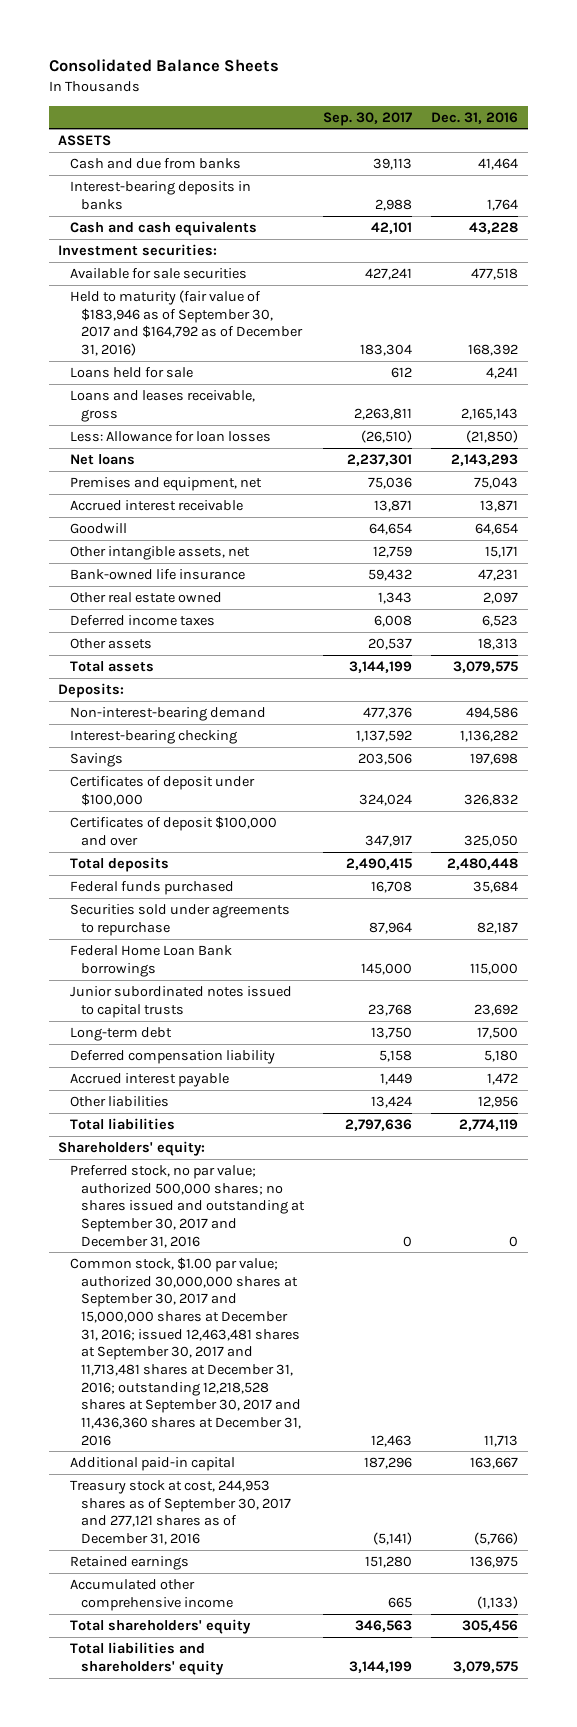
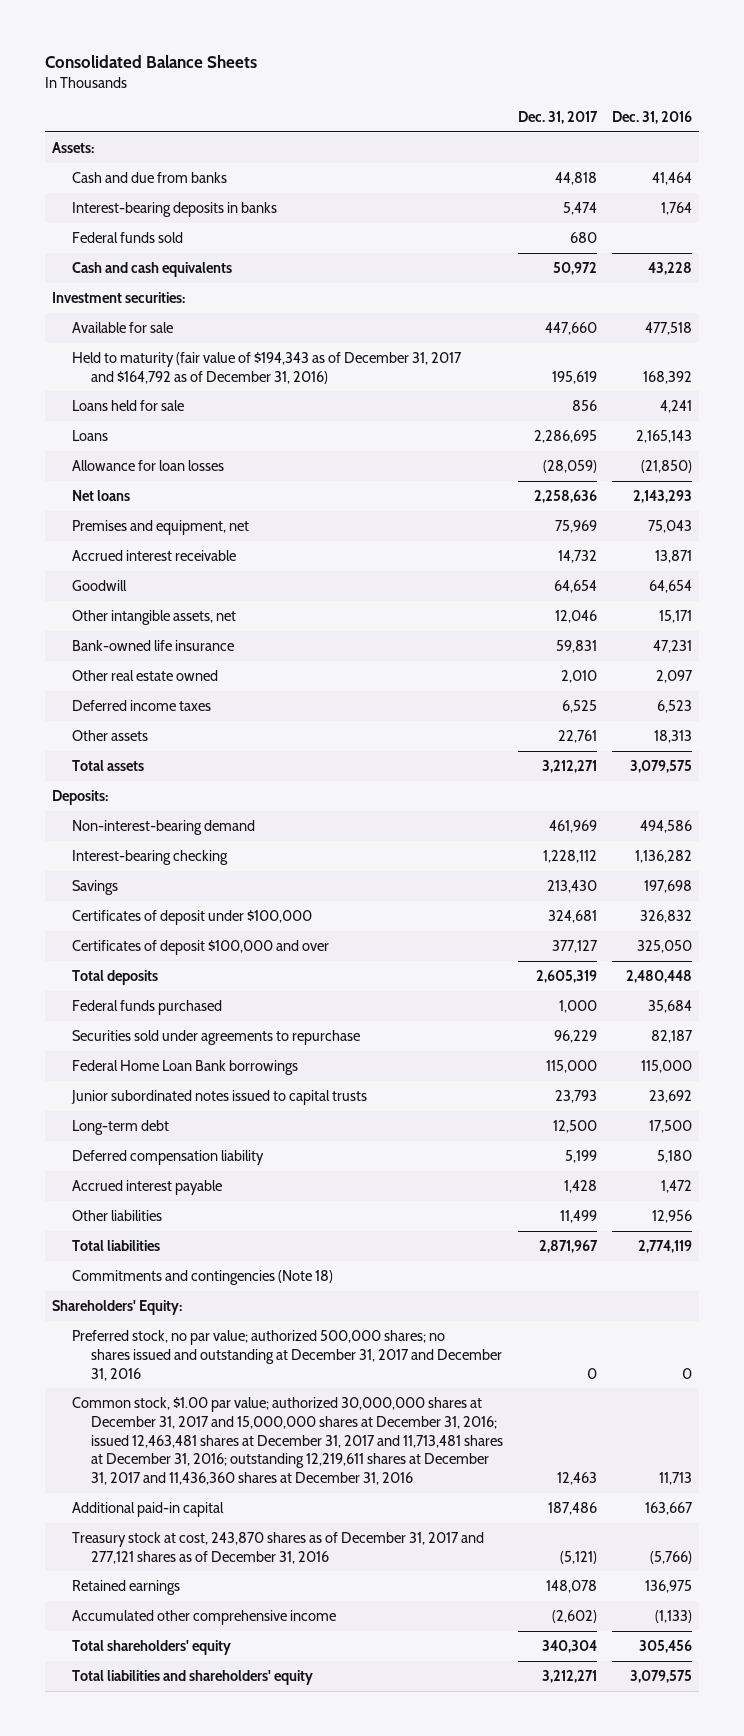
- | Sep. 30, 2017 | Dec. 31, 2016
+ | Dec. 31, 2017 | Dec. 31, 2016
- ASSETS
+ Assets:
+ Federal funds sold | 680 |
- Available for sale securities | 427,241 | 477,518
- Held to maturity (fair value of $183,946 as of September 30, 2017 and $164,792 as of December 31, 2016) | 183,304 | 168,392
+ Available for sale | 447,660 | 477,518
+ Held to maturity (fair value of $194,343 as of December 31, 2017 and $164,792 as of December 31, 2016) | 195,619 | 168,392
- Loans and leases receivable, gross | 2,263,811 | 2,165,143
- Less: Allowance for loan losses | (26,510) | (21,850)
+ Loans | 2,286,695 | 2,165,143
+ Allowance for loan losses | (28,059) | (21,850)
- Shareholders' equity:
- Preferred stock, no par value; authorized 500,000 shares; no shares issued and outstanding at September 30, 2017 and December 31, 2016 | 0 | 0
- Common stock, $1.00 par value; authorized 30,000,000 shares at September 30, 2017 and 15,000,000 shares at December 31, 2016; issued 12,463,481 shares at September 30, 2017 and 11,713,481 shares at December 31, 2016; outstanding 12,218,528 shares at September 30, 2017 and 11,436,360 shares at December 31, 2016 | 12,463 | 11,713
+ Commitments and contingencies (Note 18)
+ Shareholders' Equity:
+ Preferred stock, no par value; authorized 500,000 shares; no shares issued and outstanding at December 31, 2017 and December 31, 2016 | 0 | 0
+ Common stock, $1.00 par value; authorized 30,000,000 shares at December 31, 2017 and 15,000,000 shares at December 31, 2016; issued 12,463,481 shares at December 31, 2017 and 11,713,481 shares at December 31, 2016; outstanding 12,219,611 shares at December 31, 2017 and 11,436,360 shares at December 31, 2016 | 12,463 | 11,713
- Treasury stock at cost, 244,953 shares as of September 30, 2017 and 277,121 shares as of December 31, 2016 | (5,141) | (5,766)
+ Treasury stock at cost, 243,870 shares as of December 31, 2017 and 277,121 shares as of December 31, 2016 | (5,121) | (5,766)

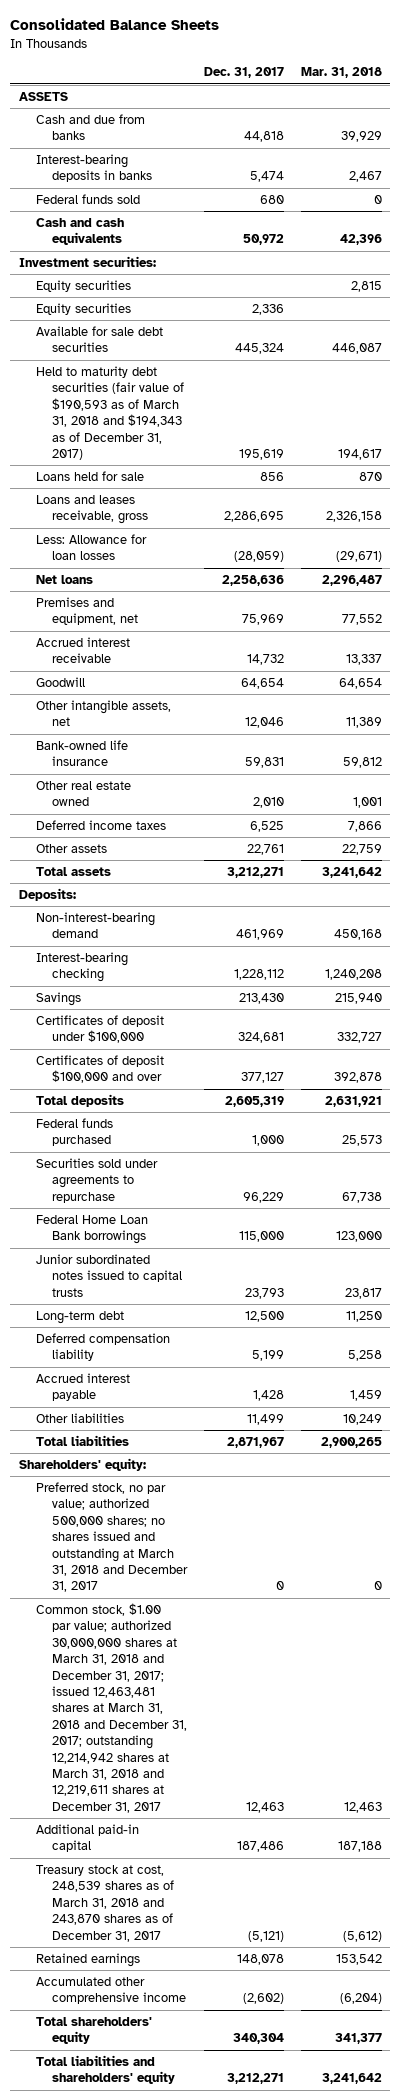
- | Dec. 31, 2017 | Dec. 31, 2016
+ | Dec. 31, 2017 | Mar. 31, 2018
- Assets:
+ ASSETS
- Available for sale | 447,660 | 477,518
- Held to maturity (fair value of $194,343 as of December 31, 2017 and $164,792 as of December 31, 2016) | 195,619 | 168,392
+ Equity securities | | 2,815
+ Equity securities | 2,336 |
+ Available for sale debt securities | 445,324 | 446,087
+ Held to maturity debt securities (fair value of $190,593 as of March 31, 2018 and $194,343 as of December 31, 2017) | 195,619 | 194,617
- Loans | 2,286,695 | 2,165,143
- Allowance for loan losses | (28,059) | (21,850)
+ Loans and leases receivable, gross | 2,286,695 | 2,326,158
+ Less: Allowance for loan losses | (28,059) | (29,671)
- Commitments and contingencies (Note 18)
- Shareholders' Equity:
- Preferred stock, no par value; authorized 500,000 shares; no shares issued and outstanding at December 31, 2017 and December 31, 2016 | 0 | 0
- Common stock, $1.00 par value; authorized 30,000,000 shares at December 31, 2017 and 15,000,000 shares at December 31, 2016; issued 12,463,481 shares at December 31, 2017 and 11,713,481 shares at December 31, 2016; outstanding 12,219,611 shares at December 31, 2017 and 11,436,360 shares at December 31, 2016 | 12,463 | 11,713
+ Shareholders' equity:
+ Preferred stock, no par value; authorized 500,000 shares; no shares issued and outstanding at March 31, 2018 and December 31, 2017 | 0 | 0
+ Common stock, $1.00 par value; authorized 30,000,000 shares at March 31, 2018 and December 31, 2017; issued 12,463,481 shares at March 31, 2018 and December 31, 2017; outstanding 12,214,942 shares at March 31, 2018 and 12,219,611 shares at December 31, 2017 | 12,463 | 12,463
- Treasury stock at cost, 243,870 shares as of December 31, 2017 and 277,121 shares as of December 31, 2016 | (5,121) | (5,766)
+ Treasury stock at cost, 248,539 shares as of March 31, 2018 and 243,870 shares as of December 31, 2017 | (5,121) | (5,612)

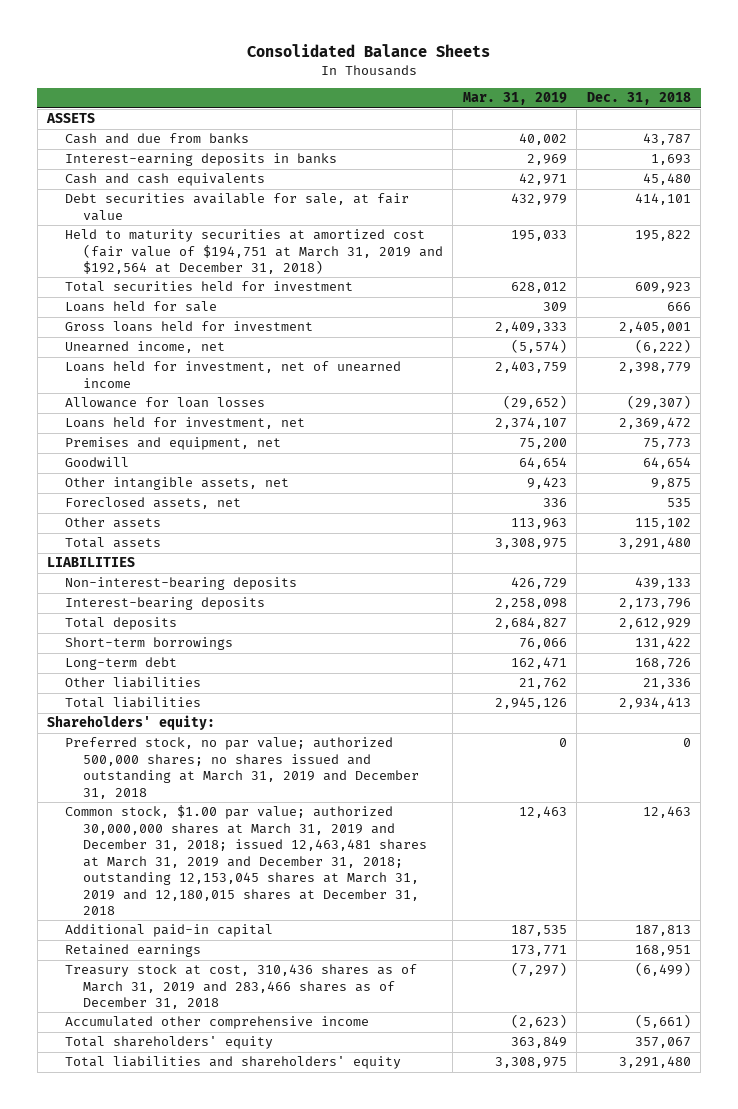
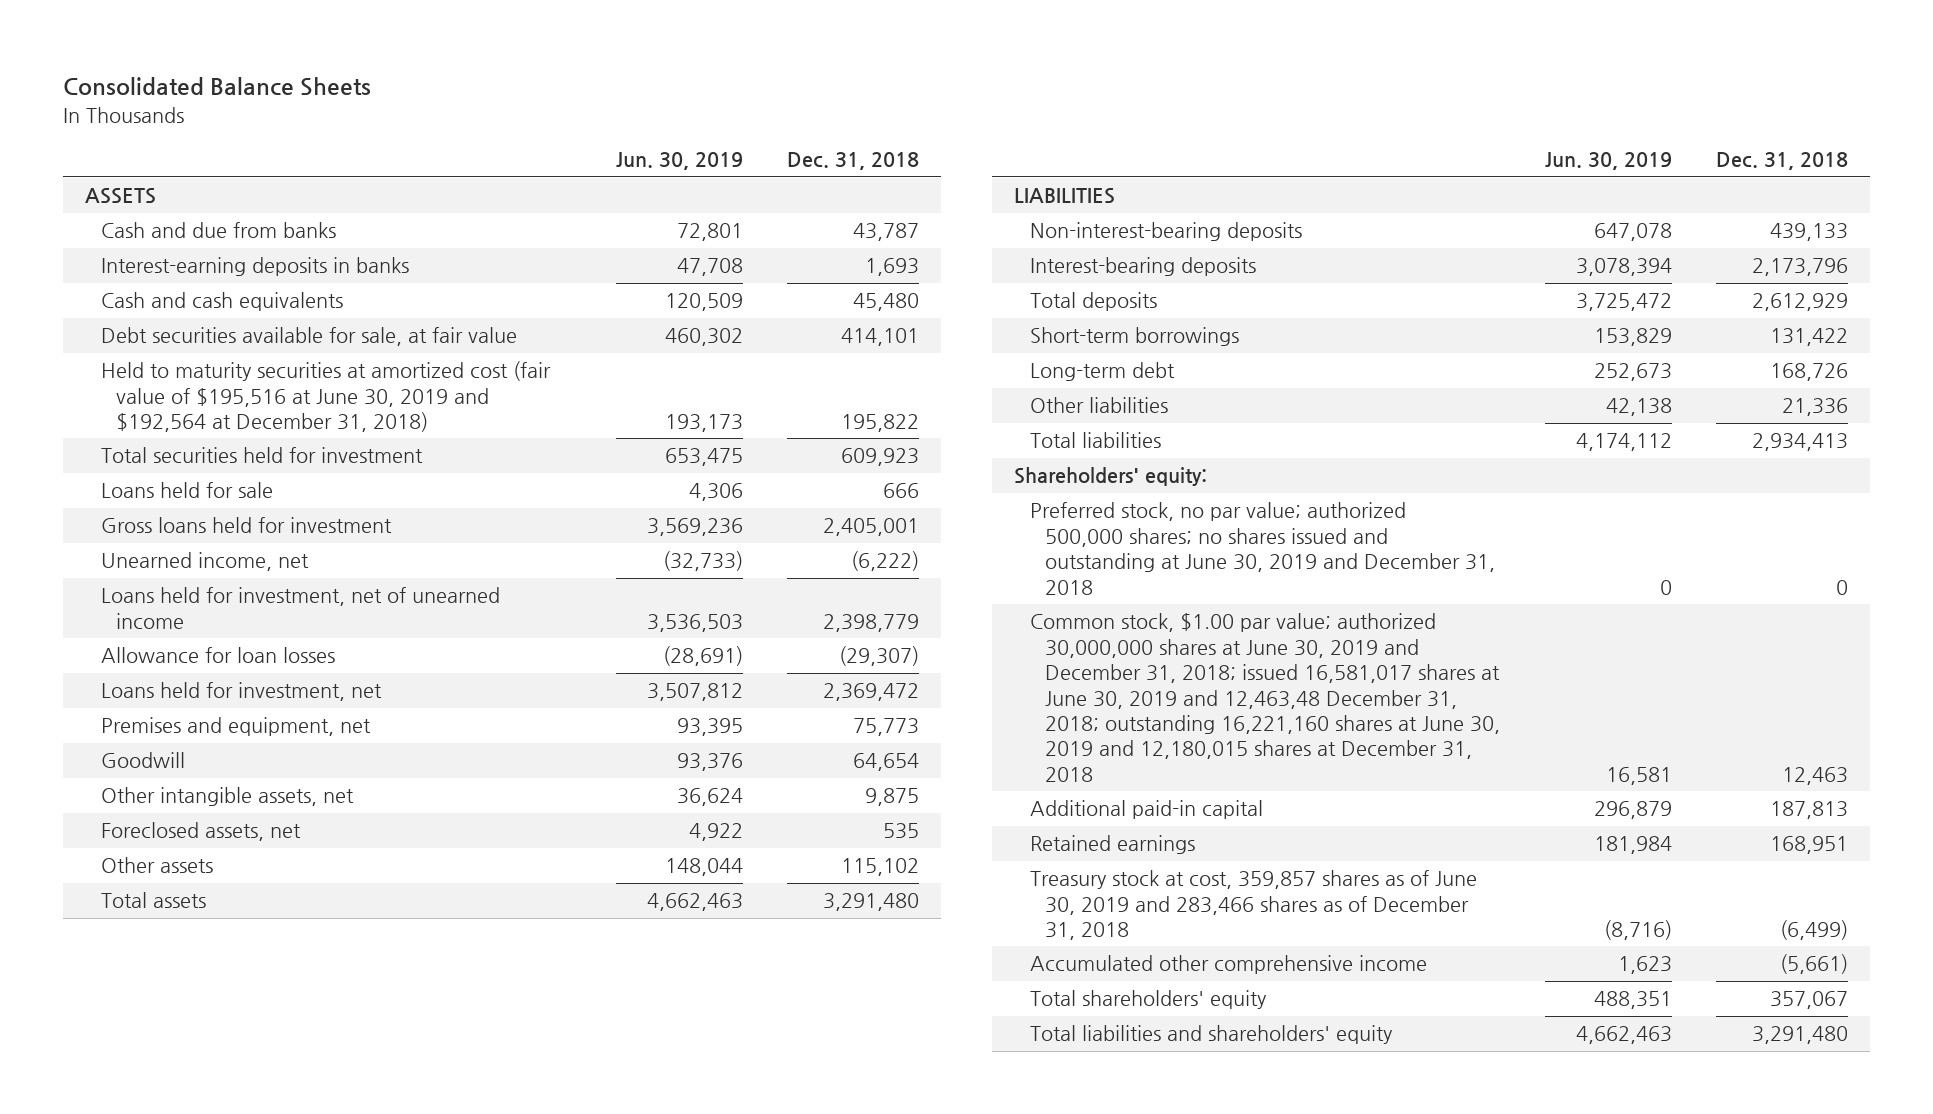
- | Mar. 31, 2019 | Dec. 31, 2018
+ | Jun. 30, 2019 | Dec. 31, 2018
- Held to maturity securities at amortized cost (fair value of $194,751 at March 31, 2019 and $192,564 at December 31, 2018) | 195,033 | 195,822
+ Held to maturity securities at amortized cost (fair value of $195,516 at June 30, 2019 and $192,564 at December 31, 2018) | 193,173 | 195,822
- Preferred stock, no par value; authorized 500,000 shares; no shares issued and outstanding at March 31, 2019 and December 31, 2018 | 0 | 0
- Common stock, $1.00 par value; authorized 30,000,000 shares at March 31, 2019 and December 31, 2018; issued 12,463,481 shares at March 31, 2019 and December 31, 2018; outstanding 12,153,045 shares at March 31, 2019 and 12,180,015 shares at December 31, 2018 | 12,463 | 12,463
+ Preferred stock, no par value; authorized 500,000 shares; no shares issued and outstanding at June 30, 2019 and December 31, 2018 | 0 | 0
+ Common stock, $1.00 par value; authorized 30,000,000 shares at June 30, 2019 and December 31, 2018; issued 16,581,017 shares at June 30, 2019 and 12,463,48 December 31, 2018; outstanding 16,221,160 shares at June 30, 2019 and 12,180,015 shares at December 31, 2018 | 16,581 | 12,463
- Treasury stock at cost, 310,436 shares as of March 31, 2019 and 283,466 shares as of December 31, 2018 | (7,297) | (6,499)
+ Treasury stock at cost, 359,857 shares as of June 30, 2019 and 283,466 shares as of December 31, 2018 | (8,716) | (6,499)

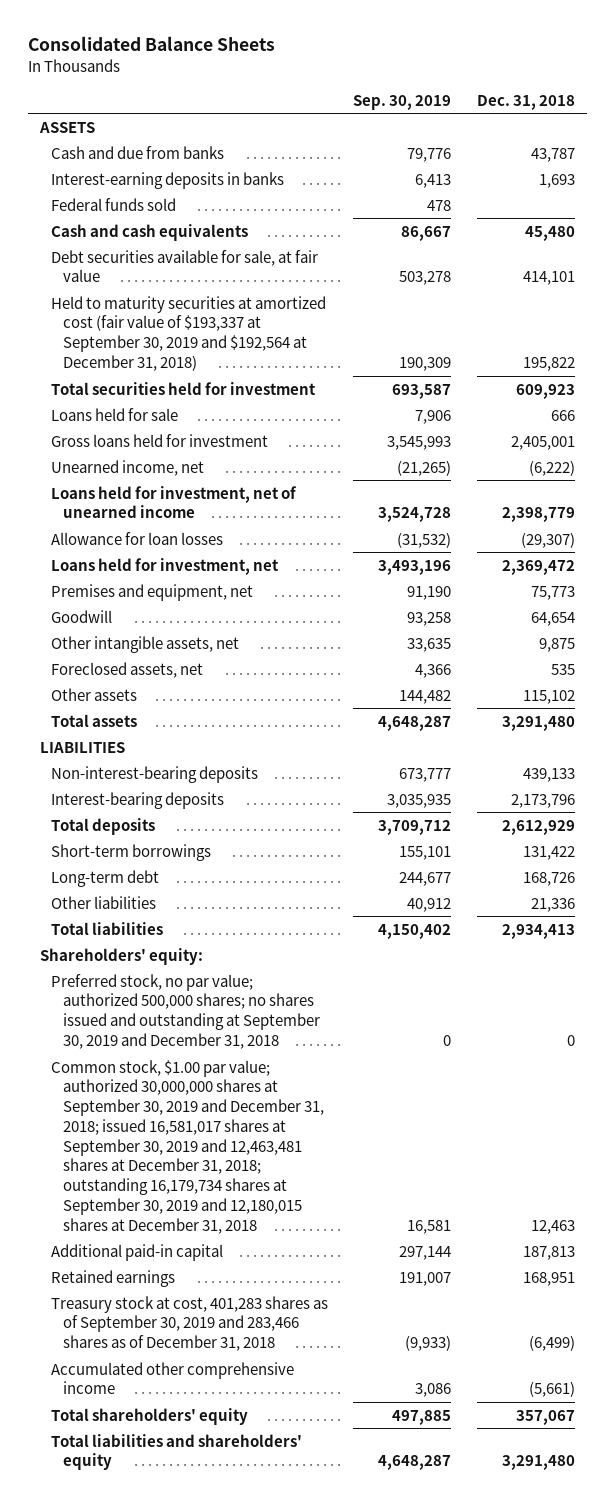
- | Jun. 30, 2019 | Dec. 31, 2018
+ | Sep. 30, 2019 | Dec. 31, 2018
+ Federal funds sold | 478 |
- Held to maturity securities at amortized cost (fair value of $195,516 at June 30, 2019 and $192,564 at December 31, 2018) | 193,173 | 195,822
+ Held to maturity securities at amortized cost (fair value of $193,337 at September 30, 2019 and $192,564 at December 31, 2018) | 190,309 | 195,822
- Preferred stock, no par value; authorized 500,000 shares; no shares issued and outstanding at June 30, 2019 and December 31, 2018 | 0 | 0
- Common stock, $1.00 par value; authorized 30,000,000 shares at June 30, 2019 and December 31, 2018; issued 16,581,017 shares at June 30, 2019 and 12,463,48 December 31, 2018; outstanding 16,221,160 shares at June 30, 2019 and 12,180,015 shares at December 31, 2018 | 16,581 | 12,463
+ Preferred stock, no par value; authorized 500,000 shares; no shares issued and outstanding at September 30, 2019 and December 31, 2018 | 0 | 0
+ Common stock, $1.00 par value; authorized 30,000,000 shares at September 30, 2019 and December 31, 2018; issued 16,581,017 shares at September 30, 2019 and 12,463,481 shares at December 31, 2018; outstanding 16,179,734 shares at September 30, 2019 and 12,180,015 shares at December 31, 2018 | 16,581 | 12,463
- Treasury stock at cost, 359,857 shares as of June 30, 2019 and 283,466 shares as of December 31, 2018 | (8,716) | (6,499)
+ Treasury stock at cost, 401,283 shares as of September 30, 2019 and 283,466 shares as of December 31, 2018 | (9,933) | (6,499)

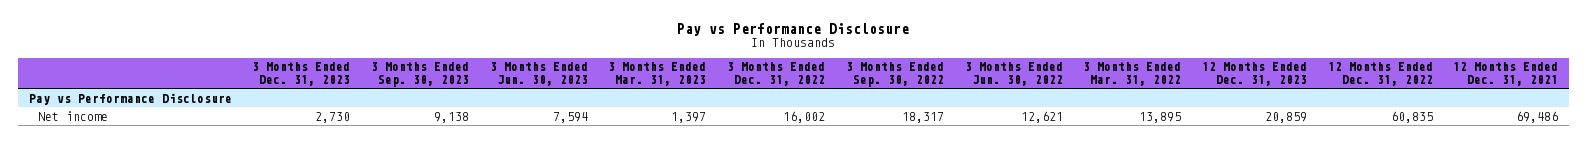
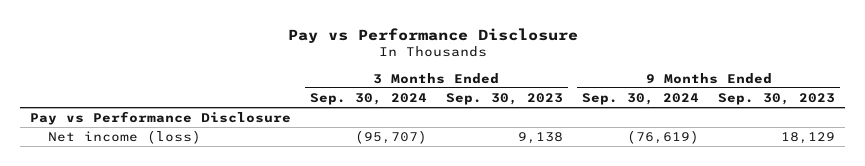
- | 3 Months Ended Dec. 31, 2023 | 3 Months Ended Sep. 30, 2023 | 3 Months Ended Jun. 30, 2023 | 3 Months Ended Mar. 31, 2023 | 3 Months Ended Dec. 31, 2022 | 3 Months Ended Sep. 30, 2022 | 3 Months Ended Jun. 30, 2022 | 3 Months Ended Mar. 31, 2022 | 12 Months Ended Dec. 31, 2023 | 12 Months Ended Dec. 31, 2022 | 12 Months Ended Dec. 31, 2021
+ | 3 Months Ended Sep. 30, 2024 | 3 Months Ended Sep. 30, 2023 | 9 Months Ended Sep. 30, 2024 | 9 Months Ended Sep. 30, 2023
- Net income | 2,730 | 9,138 | 7,594 | 1,397 | 16,002 | 18,317 | 12,621 | 13,895 | 20,859 | 60,835 | 69,486
+ Net income (loss) | (95,707) | 9,138 | (76,619) | 18,129

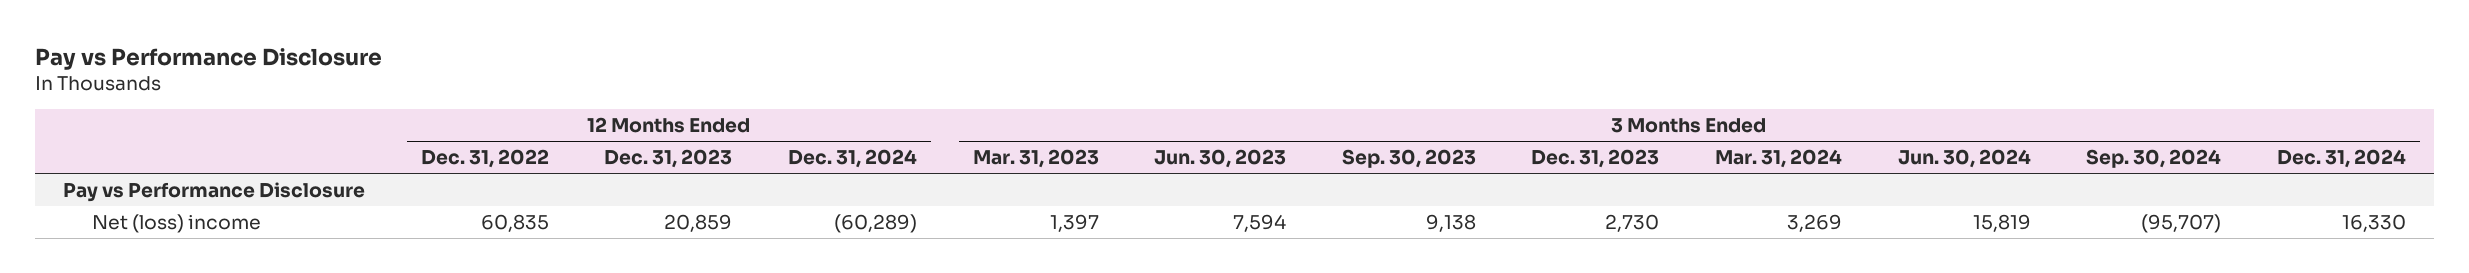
- | 3 Months Ended Sep. 30, 2024 | 3 Months Ended Sep. 30, 2023 | 9 Months Ended Sep. 30, 2024 | 9 Months Ended Sep. 30, 2023
+ | 12 Months Ended Dec. 31, 2022 | 12 Months Ended Dec. 31, 2023 | 12 Months Ended Dec. 31, 2024 | 3 Months Ended Mar. 31, 2023 | 3 Months Ended Jun. 30, 2023 | 3 Months Ended Sep. 30, 2023 | 3 Months Ended Dec. 31, 2023 | 3 Months Ended Mar. 31, 2024 | 3 Months Ended Jun. 30, 2024 | 3 Months Ended Sep. 30, 2024 | 3 Months Ended Dec. 31, 2024
- Net income (loss) | (95,707) | 9,138 | (76,619) | 18,129
+ Net (loss) income | 60,835 | 20,859 | (60,289) | 1,397 | 7,594 | 9,138 | 2,730 | 3,269 | 15,819 | (95,707) | 16,330

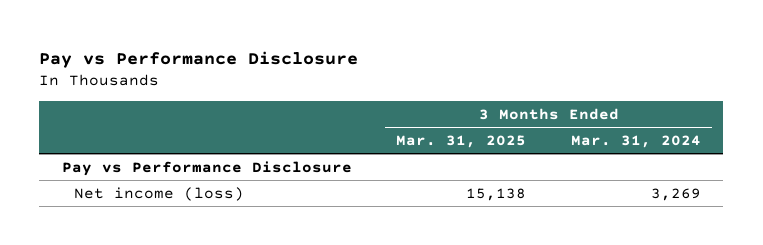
- | 12 Months Ended Dec. 31, 2022 | 12 Months Ended Dec. 31, 2023 | 12 Months Ended Dec. 31, 2024 | 3 Months Ended Mar. 31, 2023 | 3 Months Ended Jun. 30, 2023 | 3 Months Ended Sep. 30, 2023 | 3 Months Ended Dec. 31, 2023 | 3 Months Ended Mar. 31, 2024 | 3 Months Ended Jun. 30, 2024 | 3 Months Ended Sep. 30, 2024 | 3 Months Ended Dec. 31, 2024
+ | 3 Months Ended Mar. 31, 2025 | 3 Months Ended Mar. 31, 2024
- Net (loss) income | 60,835 | 20,859 | (60,289) | 1,397 | 7,594 | 9,138 | 2,730 | 3,269 | 15,819 | (95,707) | 16,330
+ Net income (loss) | 15,138 | 3,269

